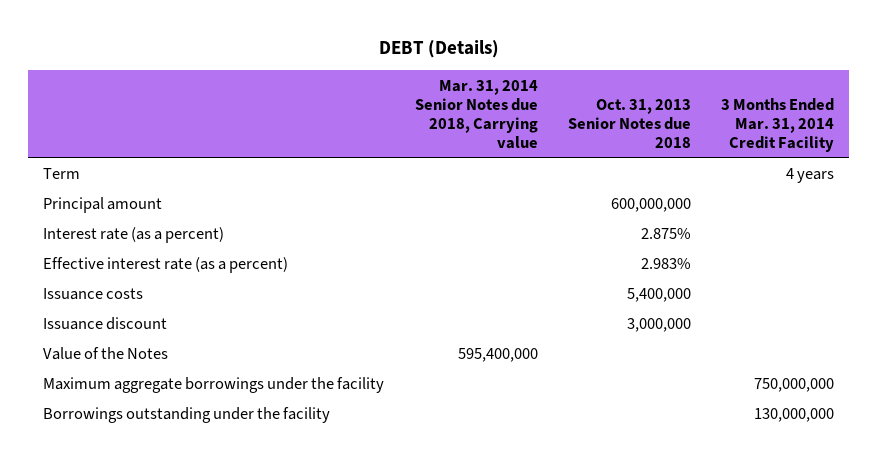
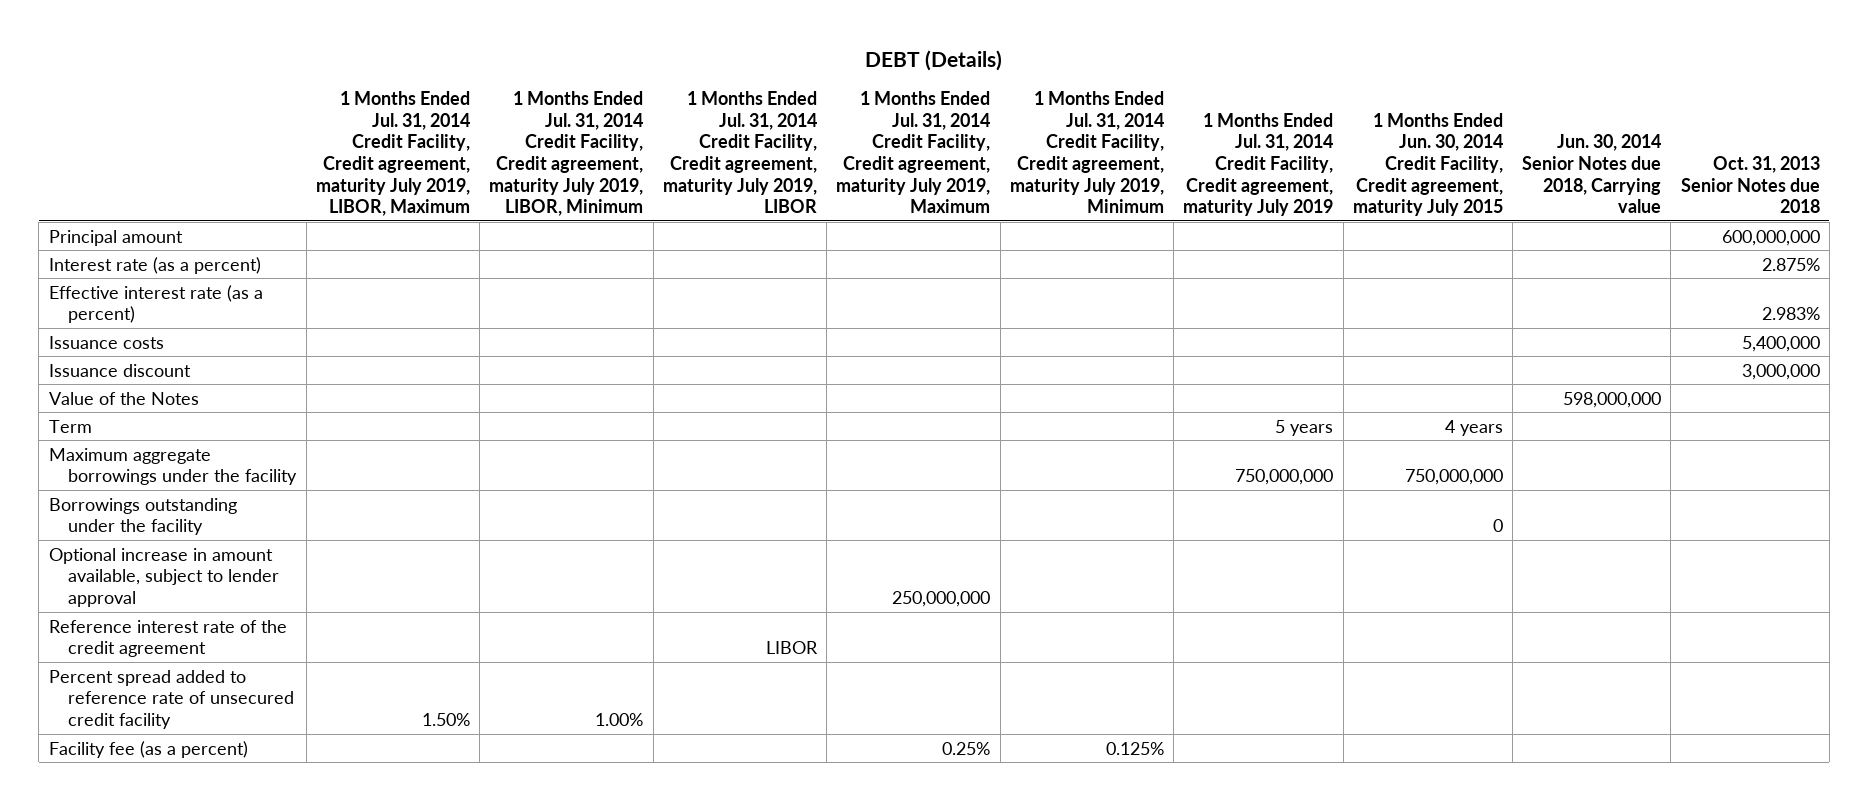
- | Mar. 31, 2014 Senior Notes due 2018, Carrying value | Oct. 31, 2013 Senior Notes due 2018 | 3 Months Ended Mar. 31, 2014 Credit Facility
+ | 1 Months Ended Jul. 31, 2014 Credit Facility, Credit agreement, maturity July 2019, LIBOR, Maximum | 1 Months Ended Jul. 31, 2014 Credit Facility, Credit agreement, maturity July 2019, LIBOR, Minimum | 1 Months Ended Jul. 31, 2014 Credit Facility, Credit agreement, maturity July 2019, LIBOR | 1 Months Ended Jul. 31, 2014 Credit Facility, Credit agreement, maturity July 2019, Maximum | 1 Months Ended Jul. 31, 2014 Credit Facility, Credit agreement, maturity July 2019, Minimum | 1 Months Ended Jul. 31, 2014 Credit Facility, Credit agreement, maturity July 2019 | 1 Months Ended Jun. 30, 2014 Credit Facility, Credit agreement, maturity July 2015 | Jun. 30, 2014 Senior Notes due 2018, Carrying value | Oct. 31, 2013 Senior Notes due 2018
moved down: Term | | | | | | 5 years | 4 years | |
+ Optional increase in amount available, subject to lender approval | | | | 250,000,000 | | | | |
+ Reference interest rate of the credit agreement | | | LIBOR | | | | | |
+ Percent spread added to reference rate of unsecured credit facility | 1.50% | 1.00% | | | | | | |
+ Facility fee (as a percent) | | | | 0.25% | 0.125% | | | |

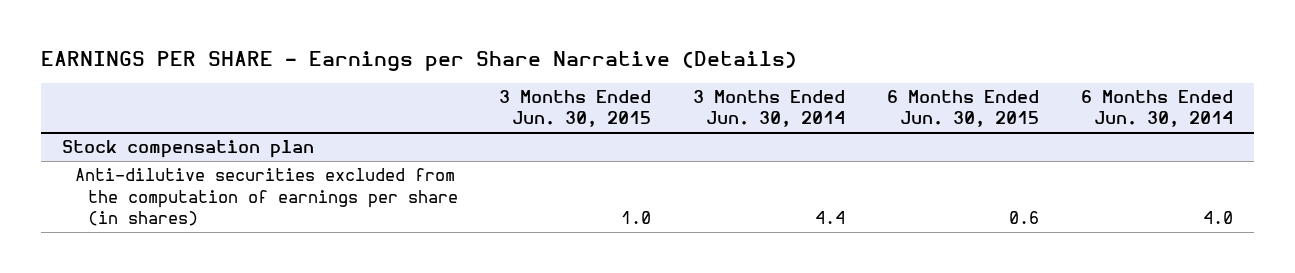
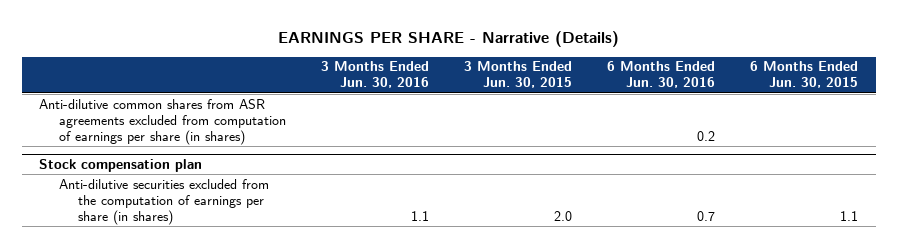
- EARNINGS PER SHARE - Earnings per Share Narrative (Details)
+ EARNINGS PER SHARE - Narrative (Details)
- | 3 Months Ended Jun. 30, 2015 | 3 Months Ended Jun. 30, 2014 | 6 Months Ended Jun. 30, 2015 | 6 Months Ended Jun. 30, 2014
+ | 3 Months Ended Jun. 30, 2016 | 3 Months Ended Jun. 30, 2015 | 6 Months Ended Jun. 30, 2016 | 6 Months Ended Jun. 30, 2015
+ Anti-dilutive common shares from ASR agreements excluded from computation of earnings per share (in shares) | | | 0.2 |
@ Stock compensation plan
- Anti-dilutive securities excluded from the computation of earnings per share (in shares) | 1.0 | 4.4 | 0.6 | 4.0
+ Anti-dilutive securities excluded from the computation of earnings per share (in shares) | 1.1 | 2.0 | 0.7 | 1.1

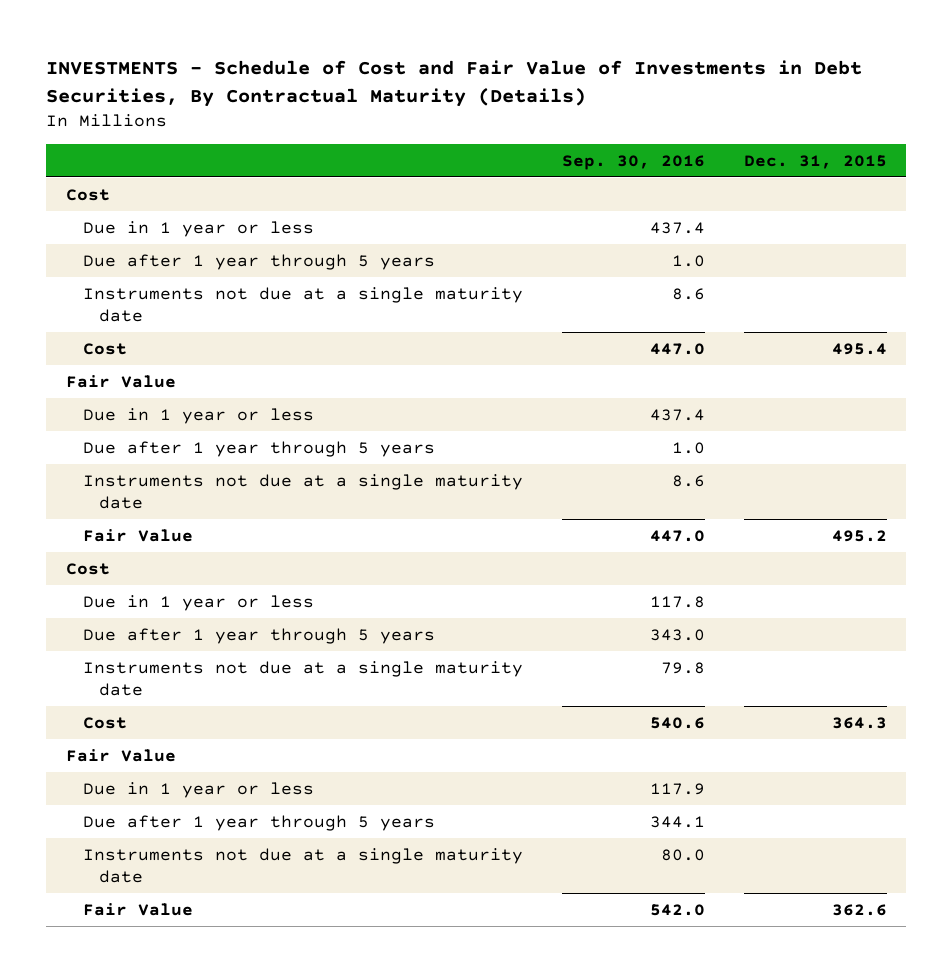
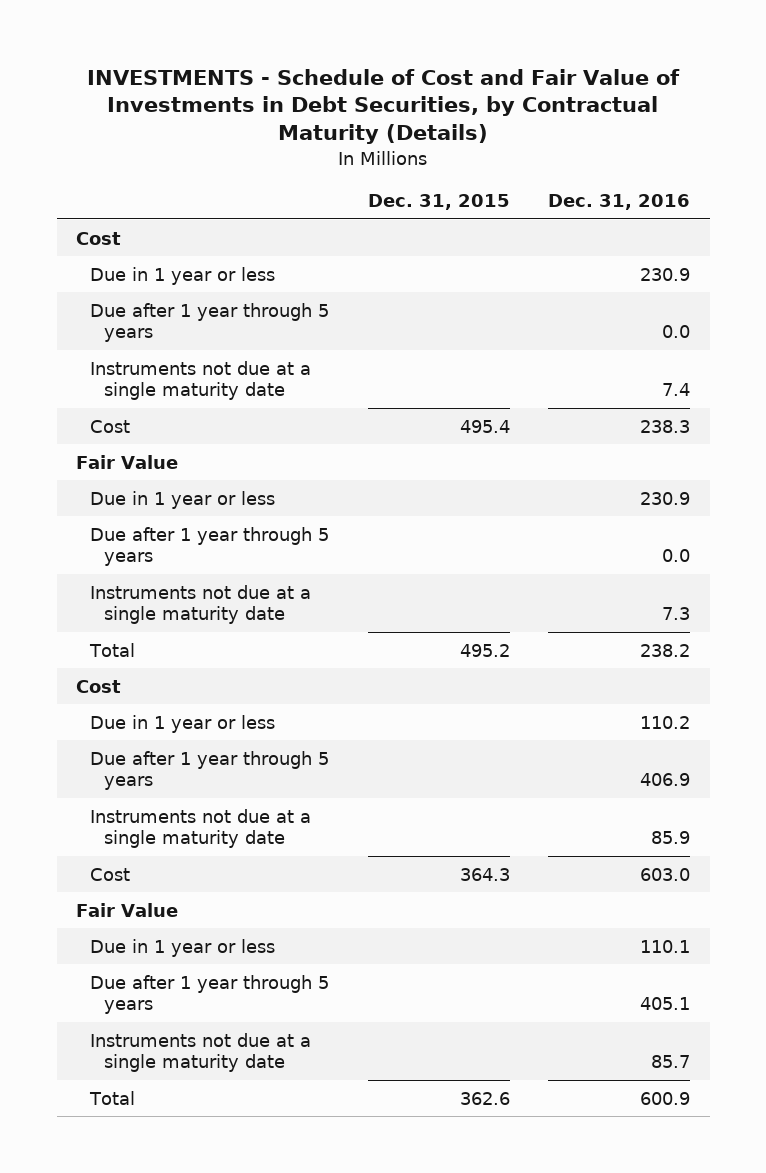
- INVESTMENTS - Schedule of Cost and Fair Value of Investments in Debt Securities, By Contractual Maturity (Details)
+ INVESTMENTS - Schedule of Cost and Fair Value of Investments in Debt Securities, by Contractual Maturity (Details)
- | Sep. 30, 2016 | Dec. 31, 2015
+ | Dec. 31, 2015 | Dec. 31, 2016
- Fair Value | 447.0 | 495.2
+ Total | 495.2 | 238.2
- Fair Value | 542.0 | 362.6
+ Total | 362.6 | 600.9

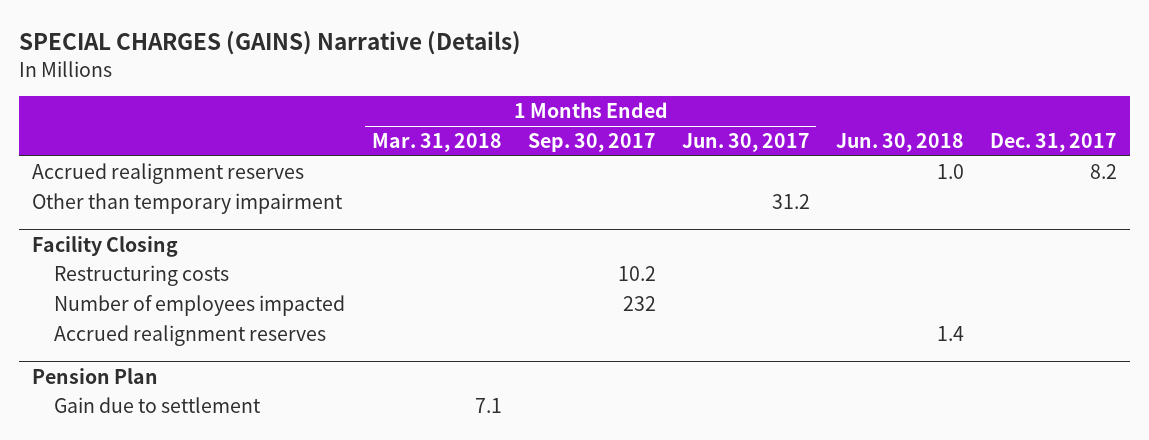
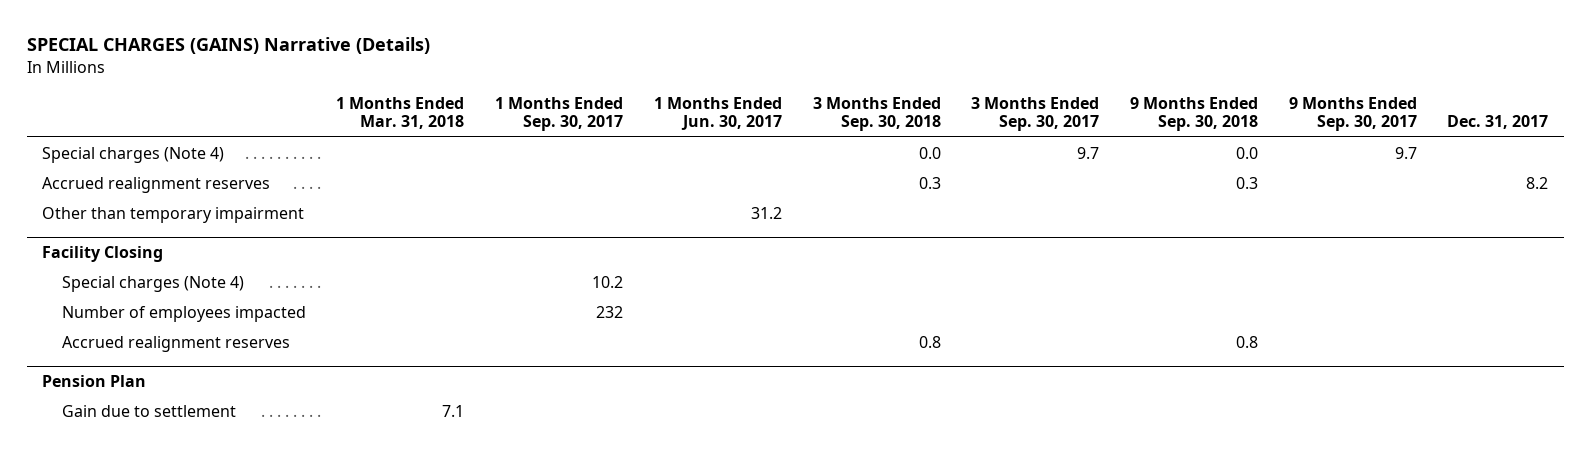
- | 1 Months Ended Mar. 31, 2018 | 1 Months Ended Sep. 30, 2017 | 1 Months Ended Jun. 30, 2017 | Jun. 30, 2018 | Dec. 31, 2017
+ | 1 Months Ended Mar. 31, 2018 | 1 Months Ended Sep. 30, 2017 | 1 Months Ended Jun. 30, 2017 | 3 Months Ended Sep. 30, 2018 | 3 Months Ended Sep. 30, 2017 | 9 Months Ended Sep. 30, 2018 | 9 Months Ended Sep. 30, 2017 | Dec. 31, 2017
+ Special charges (Note 4) | | | | 0.0 | 9.7 | 0.0 | 9.7 |
@ Facility Closing
- Restructuring costs | | 10.2 | | |
+ Special charges (Note 4) | | 10.2 | | | | | |

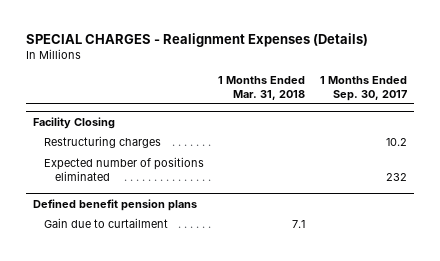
- SPECIAL CHARGES (GAINS) Narrative (Details)
+ SPECIAL CHARGES - Realignment Expenses (Details)
- | 1 Months Ended Mar. 31, 2018 | 1 Months Ended Sep. 30, 2017 | 1 Months Ended Jun. 30, 2017 | 3 Months Ended Sep. 30, 2018 | 3 Months Ended Sep. 30, 2017 | 9 Months Ended Sep. 30, 2018 | 9 Months Ended Sep. 30, 2017 | Dec. 31, 2017
+ | 1 Months Ended Mar. 31, 2018 | 1 Months Ended Sep. 30, 2017
- Special charges (Note 4) | | | | 0.0 | 9.7 | 0.0 | 9.7 |
- Accrued realignment reserves | | | | 0.3 | | 0.3 | | 8.2
- Other than temporary impairment | | | 31.2 | | | | |
@ Facility Closing
- Special charges (Note 4) | | 10.2 | | | | | |
- Number of employees impacted | | 232 | | | | | |
- Accrued realignment reserves | | | | 0.8 | | 0.8 | |
- Pension Plan
- Gain due to settlement | 7.1 | | | | | | |
@ Facility Closing
+ Restructuring charges | | 10.2
+ Expected number of positions eliminated | | 232
+ Defined benefit pension plans
+ Gain due to curtailment | 7.1 |

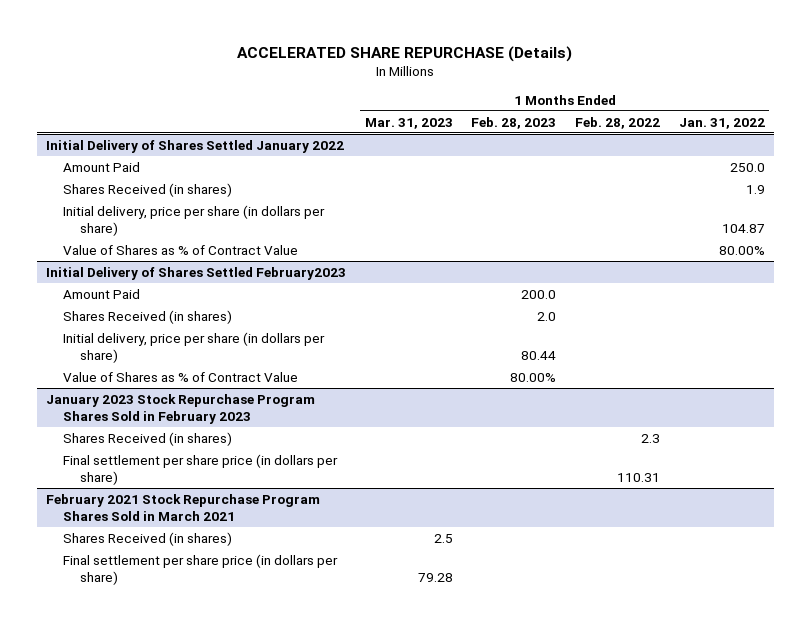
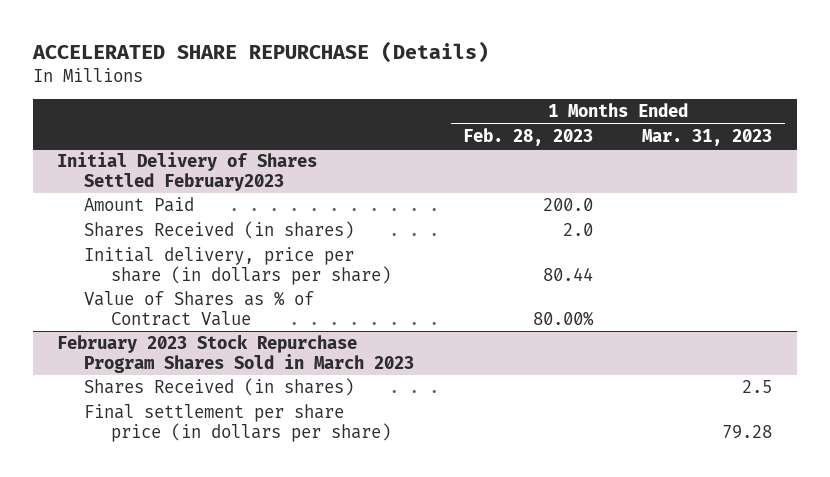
- | 1 Months Ended Mar. 31, 2023 | 1 Months Ended Feb. 28, 2023 | 1 Months Ended Feb. 28, 2022 | 1 Months Ended Jan. 31, 2022
+ | 1 Months Ended Feb. 28, 2023 | 1 Months Ended Mar. 31, 2023
- Initial Delivery of Shares Settled January 2022
- Amount Paid | | | | 250.0
- Shares Received (in shares) | | | | 1.9
- Initial delivery, price per share (in dollars per share) | | | | 104.87
- Value of Shares as % of Contract Value | | | | 80.00%
- January 2023 Stock Repurchase Program Shares Sold in February 2023
- Shares Received (in shares) | | | 2.3 |
- Final settlement per share price (in dollars per share) | | | 110.31 |
- February 2021 Stock Repurchase Program Shares Sold in March 2021
+ February 2023 Stock Repurchase Program Shares Sold in March 2023

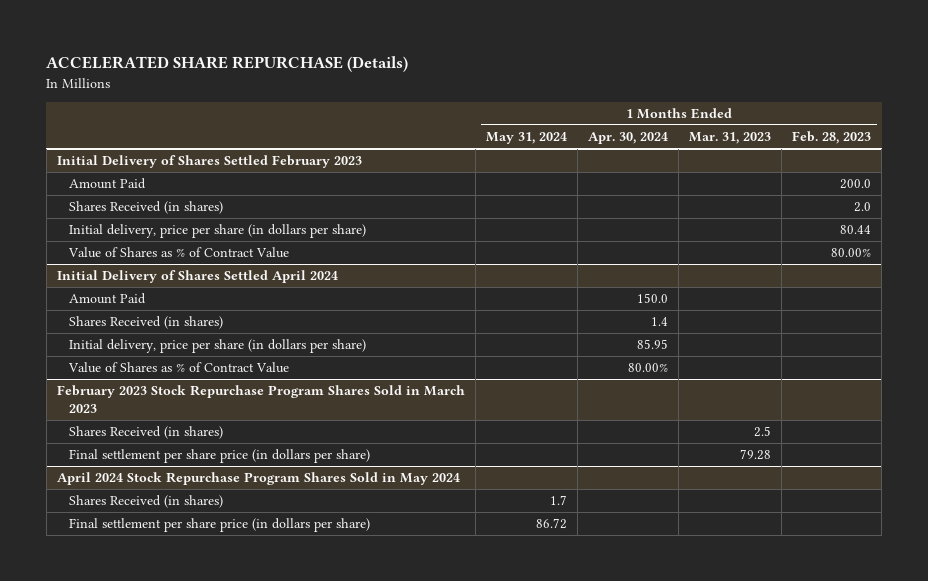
- | 1 Months Ended Feb. 28, 2023 | 1 Months Ended Mar. 31, 2023
+ | 1 Months Ended May 31, 2024 | 1 Months Ended Apr. 30, 2024 | 1 Months Ended Mar. 31, 2023 | 1 Months Ended Feb. 28, 2023
- Initial Delivery of Shares Settled February2023
+ Initial Delivery of Shares Settled February 2023
+ Initial Delivery of Shares Settled April 2024
+ Amount Paid | | 150.0 | |
+ Shares Received (in shares) | | 1.4 | |
+ Initial delivery, price per share (in dollars per share) | | 85.95 | |
+ Value of Shares as % of Contract Value | | 80.00% | |
+ April 2024 Stock Repurchase Program Shares Sold in May 2024
+ Shares Received (in shares) | 1.7 | | |
+ Final settlement per share price (in dollars per share) | 86.72 | | |

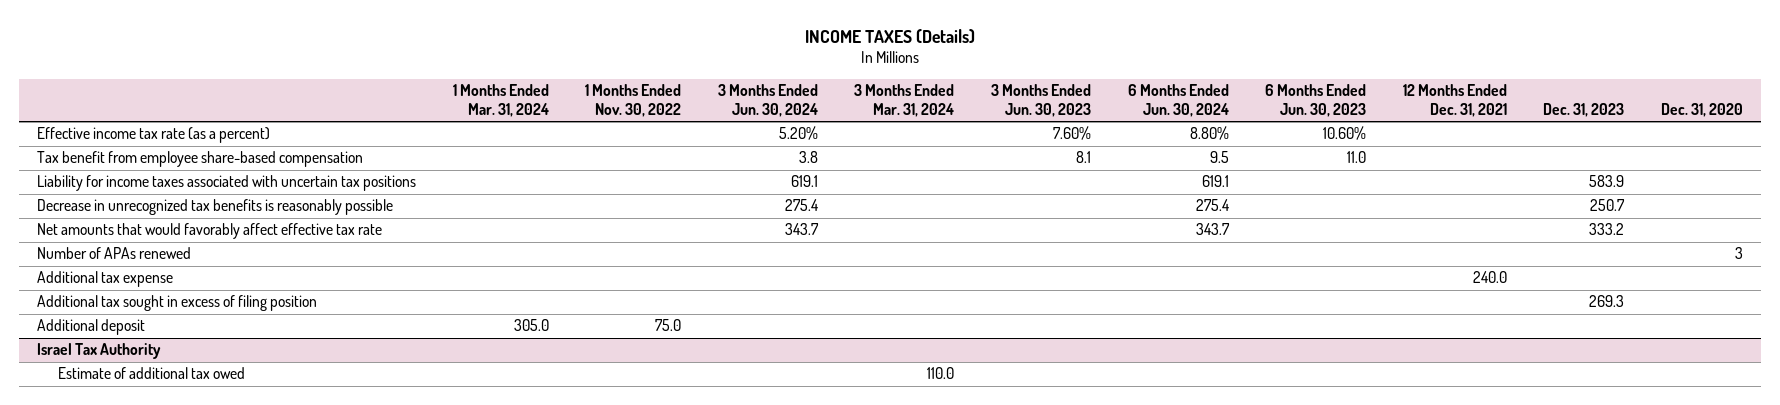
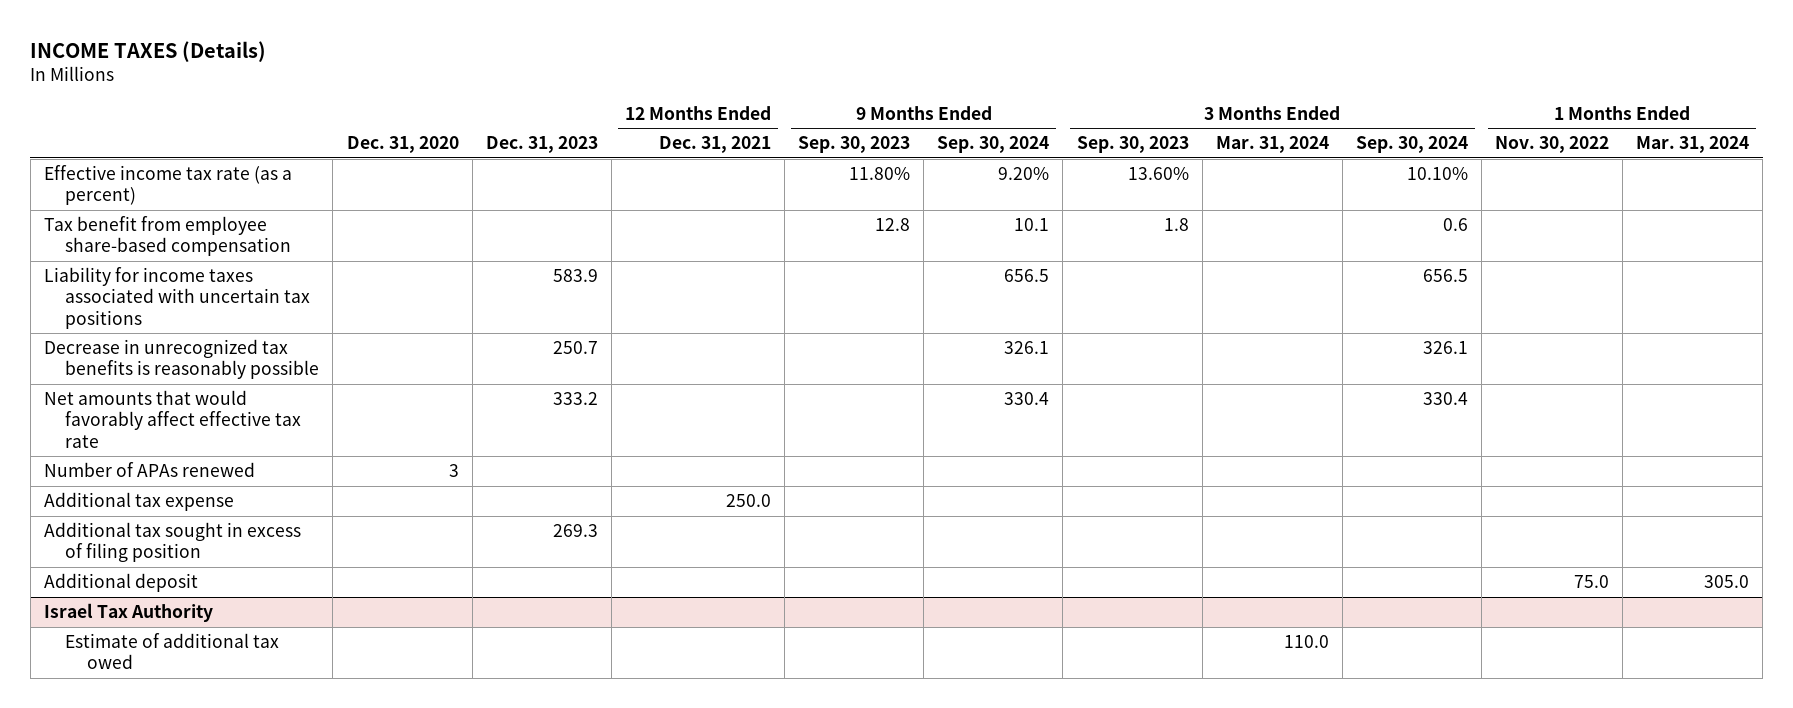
- | 1 Months Ended Mar. 31, 2024 | 1 Months Ended Nov. 30, 2022 | 3 Months Ended Jun. 30, 2024 | 3 Months Ended Mar. 31, 2024 | 3 Months Ended Jun. 30, 2023 | 6 Months Ended Jun. 30, 2024 | 6 Months Ended Jun. 30, 2023 | 12 Months Ended Dec. 31, 2021 | Dec. 31, 2023 | Dec. 31, 2020
+ | Dec. 31, 2020 | Dec. 31, 2023 | 12 Months Ended Dec. 31, 2021 | 9 Months Ended Sep. 30, 2023 | 9 Months Ended Sep. 30, 2024 | 3 Months Ended Sep. 30, 2023 | 3 Months Ended Mar. 31, 2024 | 3 Months Ended Sep. 30, 2024 | 1 Months Ended Nov. 30, 2022 | 1 Months Ended Mar. 31, 2024
- Additional tax expense | | | | | | | | 240.0 | |
+ Additional tax expense | | | 250.0 | | | | | | |

